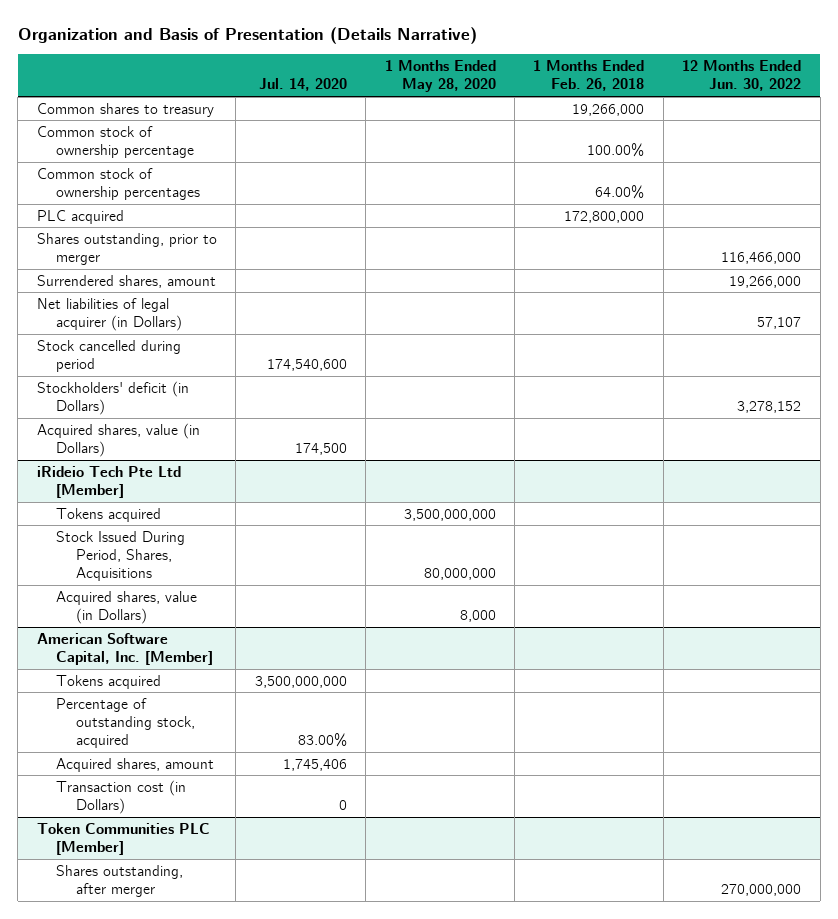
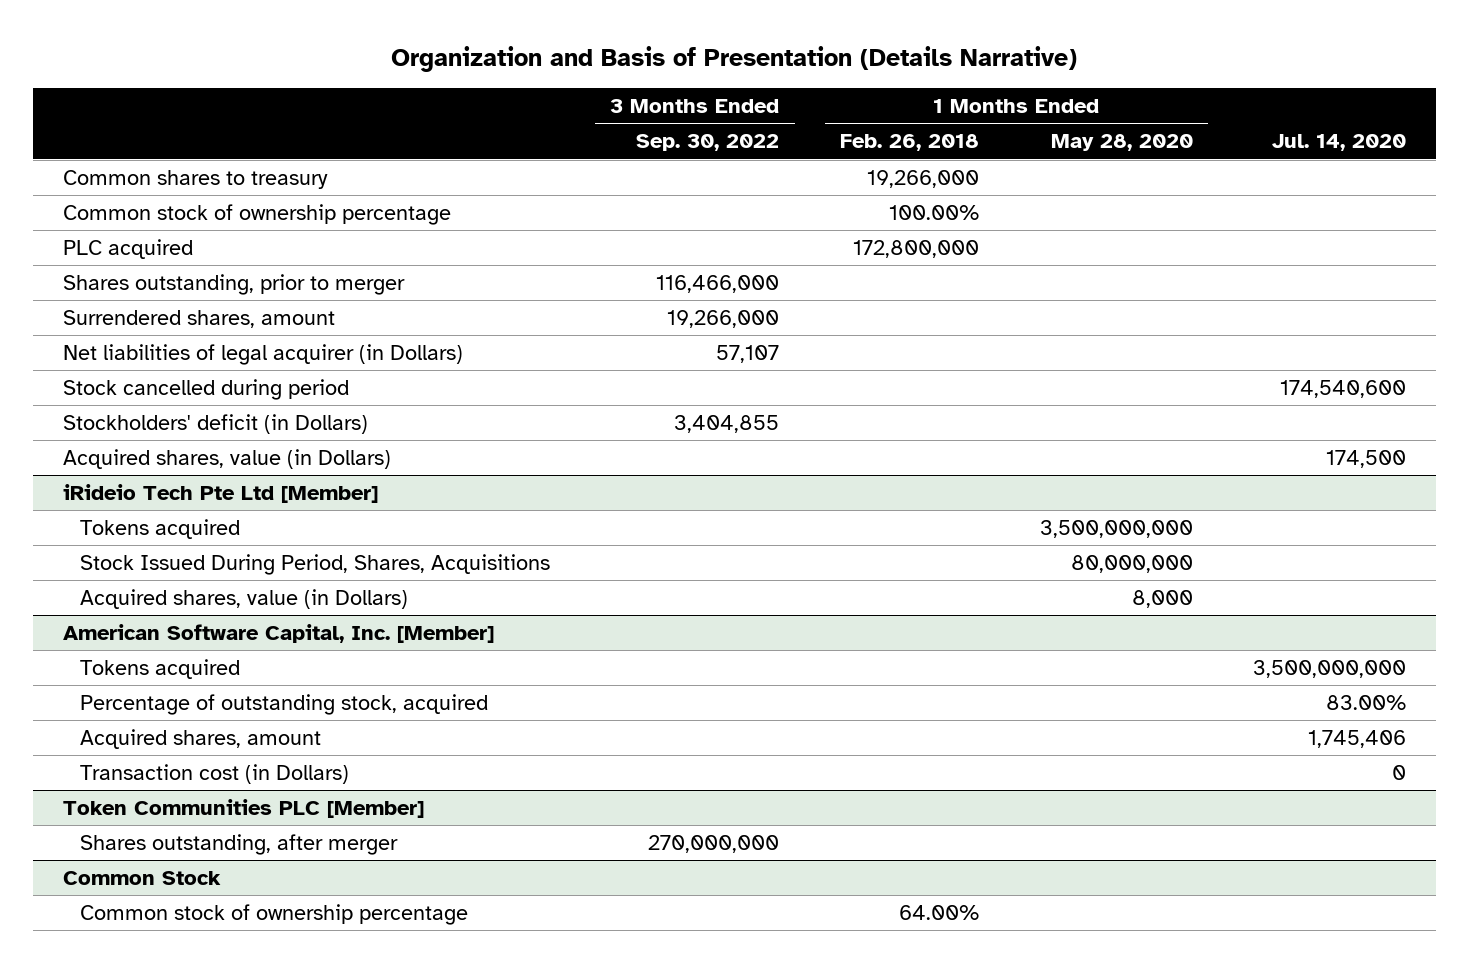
- | Jul. 14, 2020 | 1 Months Ended May 28, 2020 | 1 Months Ended Feb. 26, 2018 | 12 Months Ended Jun. 30, 2022
+ | 3 Months Ended Sep. 30, 2022 | 1 Months Ended Feb. 26, 2018 | 1 Months Ended May 28, 2020 | Jul. 14, 2020
- Common stock of ownership percentages | | | 64.00% |
+ Common Stock
+ Common stock of ownership percentage | | 64.00% | |

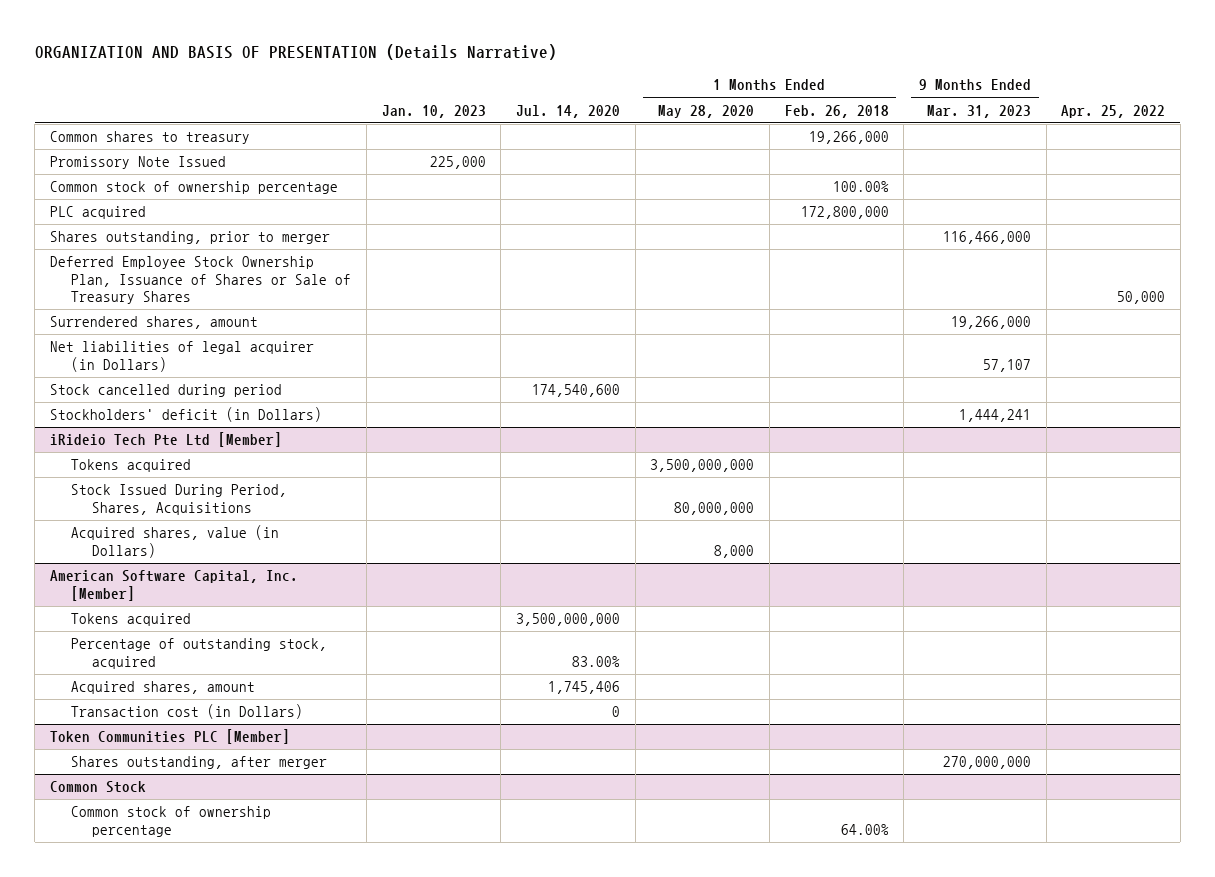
- Organization and Basis of Presentation (Details Narrative)
+ ORGANIZATION AND BASIS OF PRESENTATION (Details Narrative)
- | 3 Months Ended Sep. 30, 2022 | 1 Months Ended Feb. 26, 2018 | 1 Months Ended May 28, 2020 | Jul. 14, 2020
+ | Jan. 10, 2023 | Jul. 14, 2020 | 1 Months Ended May 28, 2020 | 1 Months Ended Feb. 26, 2018 | 9 Months Ended Mar. 31, 2023 | Apr. 25, 2022
+ Promissory Note Issued | 225,000 | | | | |
+ Deferred Employee Stock Ownership Plan, Issuance of Shares or Sale of Treasury Shares | | | | | | 50,000
- Acquired shares, value (in Dollars) | | | | 174,500

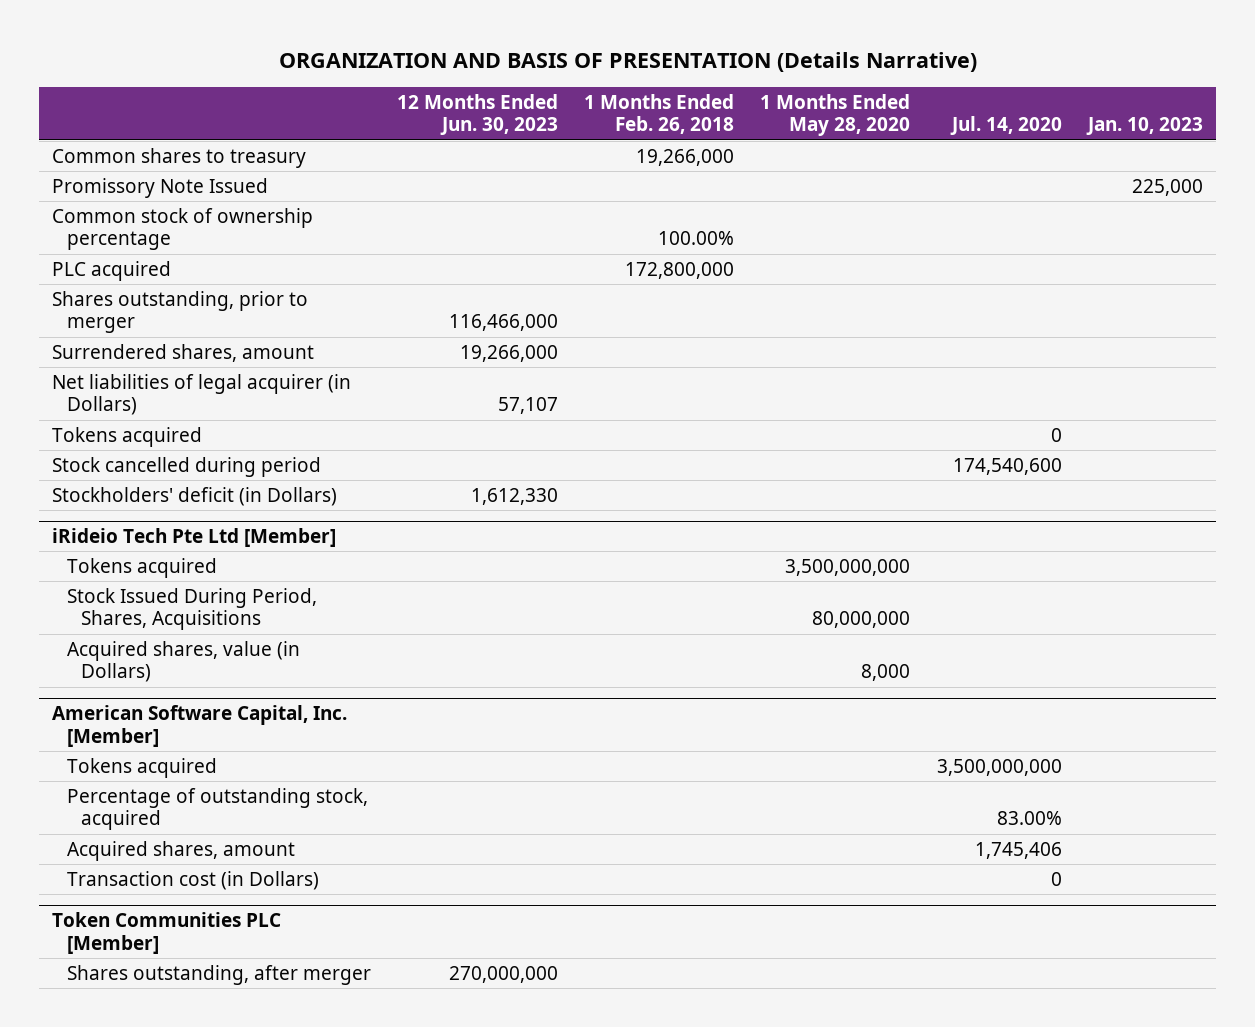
- | Jan. 10, 2023 | Jul. 14, 2020 | 1 Months Ended May 28, 2020 | 1 Months Ended Feb. 26, 2018 | 9 Months Ended Mar. 31, 2023 | Apr. 25, 2022
+ | 12 Months Ended Jun. 30, 2023 | 1 Months Ended Feb. 26, 2018 | 1 Months Ended May 28, 2020 | Jul. 14, 2020 | Jan. 10, 2023
- Deferred Employee Stock Ownership Plan, Issuance of Shares or Sale of Treasury Shares | | | | | | 50,000
+ Tokens acquired | | | | 0 |
- Common Stock
- Common stock of ownership percentage | | | | 64.00% | |

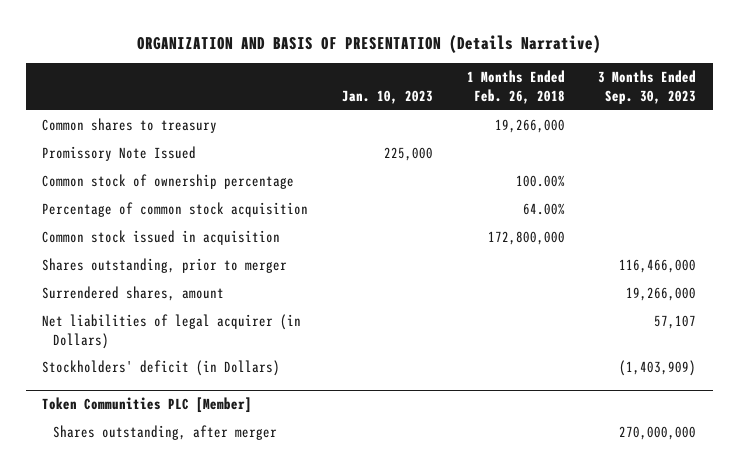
- | 12 Months Ended Jun. 30, 2023 | 1 Months Ended Feb. 26, 2018 | 1 Months Ended May 28, 2020 | Jul. 14, 2020 | Jan. 10, 2023
+ | Jan. 10, 2023 | 1 Months Ended Feb. 26, 2018 | 3 Months Ended Sep. 30, 2023
- PLC acquired | | 172,800,000 | | |
+ Percentage of common stock acquisition | | 64.00% |
+ Common stock issued in acquisition | | 172,800,000 |
- Tokens acquired | | | | 0 |
- Stock cancelled during period | | | | 174,540,600 |
- iRideio Tech Pte Ltd [Member]
- Tokens acquired | | | 3,500,000,000 | |
- Stock Issued During Period, Shares, Acquisitions | | | 80,000,000 | |
- Acquired shares, value (in Dollars) | | | 8,000 | |
- American Software Capital, Inc. [Member]
- Tokens acquired | | | | 3,500,000,000 |
- Percentage of outstanding stock, acquired | | | | 83.00% |
- Acquired shares, amount | | | | 1,745,406 |
- Transaction cost (in Dollars) | | | | 0 |

